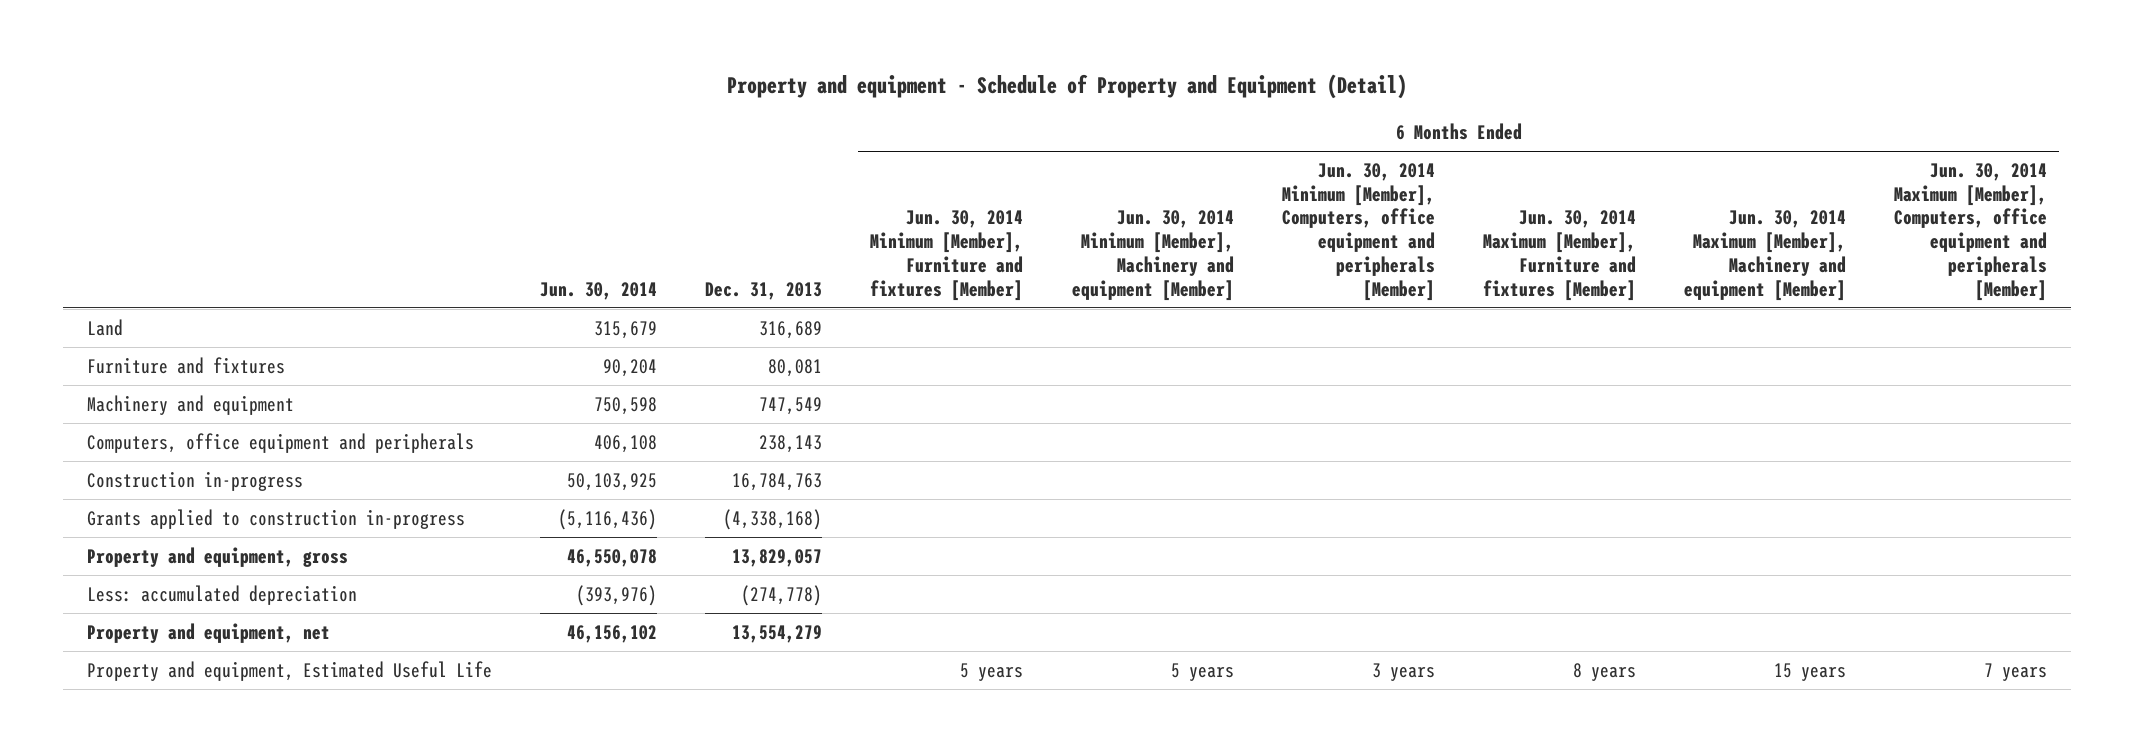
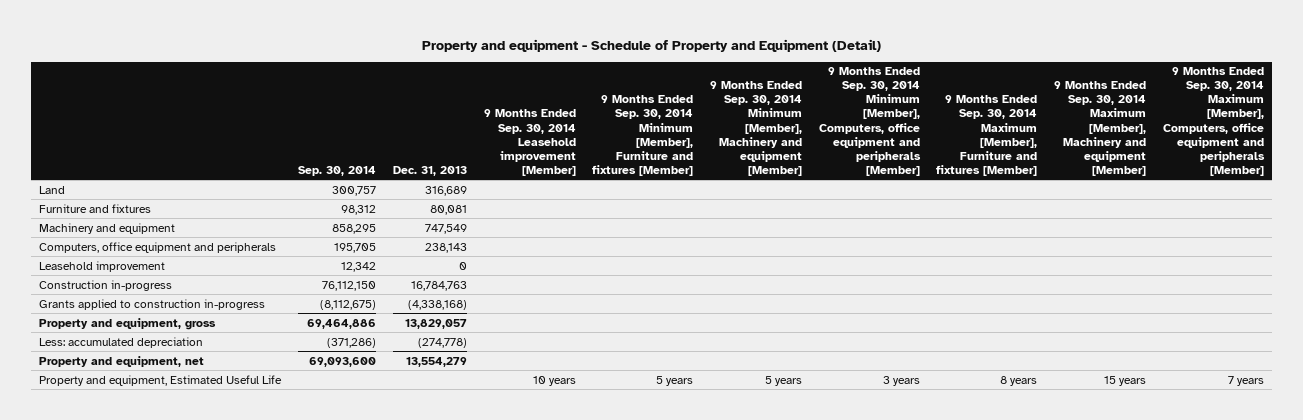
- | Jun. 30, 2014 | Dec. 31, 2013 | 6 Months Ended Jun. 30, 2014 Minimum [Member], Furniture and fixtures [Member] | 6 Months Ended Jun. 30, 2014 Minimum [Member], Machinery and equipment [Member] | 6 Months Ended Jun. 30, 2014 Minimum [Member], Computers, office equipment and peripherals [Member] | 6 Months Ended Jun. 30, 2014 Maximum [Member], Furniture and fixtures [Member] | 6 Months Ended Jun. 30, 2014 Maximum [Member], Machinery and equipment [Member] | 6 Months Ended Jun. 30, 2014 Maximum [Member], Computers, office equipment and peripherals [Member]
+ | Sep. 30, 2014 | Dec. 31, 2013 | 9 Months Ended Sep. 30, 2014 Leasehold improvement [Member] | 9 Months Ended Sep. 30, 2014 Minimum [Member], Furniture and fixtures [Member] | 9 Months Ended Sep. 30, 2014 Minimum [Member], Machinery and equipment [Member] | 9 Months Ended Sep. 30, 2014 Minimum [Member], Computers, office equipment and peripherals [Member] | 9 Months Ended Sep. 30, 2014 Maximum [Member], Furniture and fixtures [Member] | 9 Months Ended Sep. 30, 2014 Maximum [Member], Machinery and equipment [Member] | 9 Months Ended Sep. 30, 2014 Maximum [Member], Computers, office equipment and peripherals [Member]
+ Leasehold improvement | 12,342 | 0 | | | | | | |

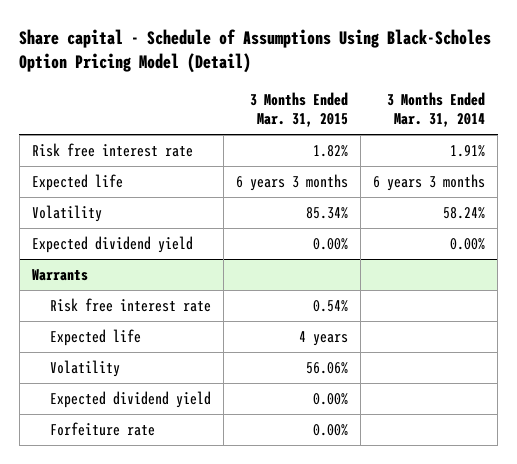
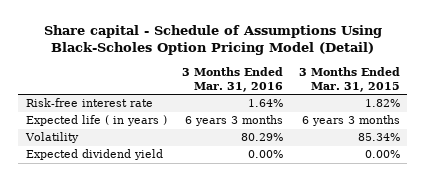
- | 3 Months Ended Mar. 31, 2015 | 3 Months Ended Mar. 31, 2014
+ | 3 Months Ended Mar. 31, 2016 | 3 Months Ended Mar. 31, 2015
- Risk free interest rate | 1.82% | 1.91%
- Expected life | 6 years 3 months | 6 years 3 months
+ Risk-free interest rate | 1.64% | 1.82%
+ Expected life ( in years ) | 6 years 3 months | 6 years 3 months
- Warrants
- Risk free interest rate | 0.54% |
- Expected life | 4 years |
- Volatility | 56.06% |
- Expected dividend yield | 0.00% |
- Forfeiture rate | 0.00% |

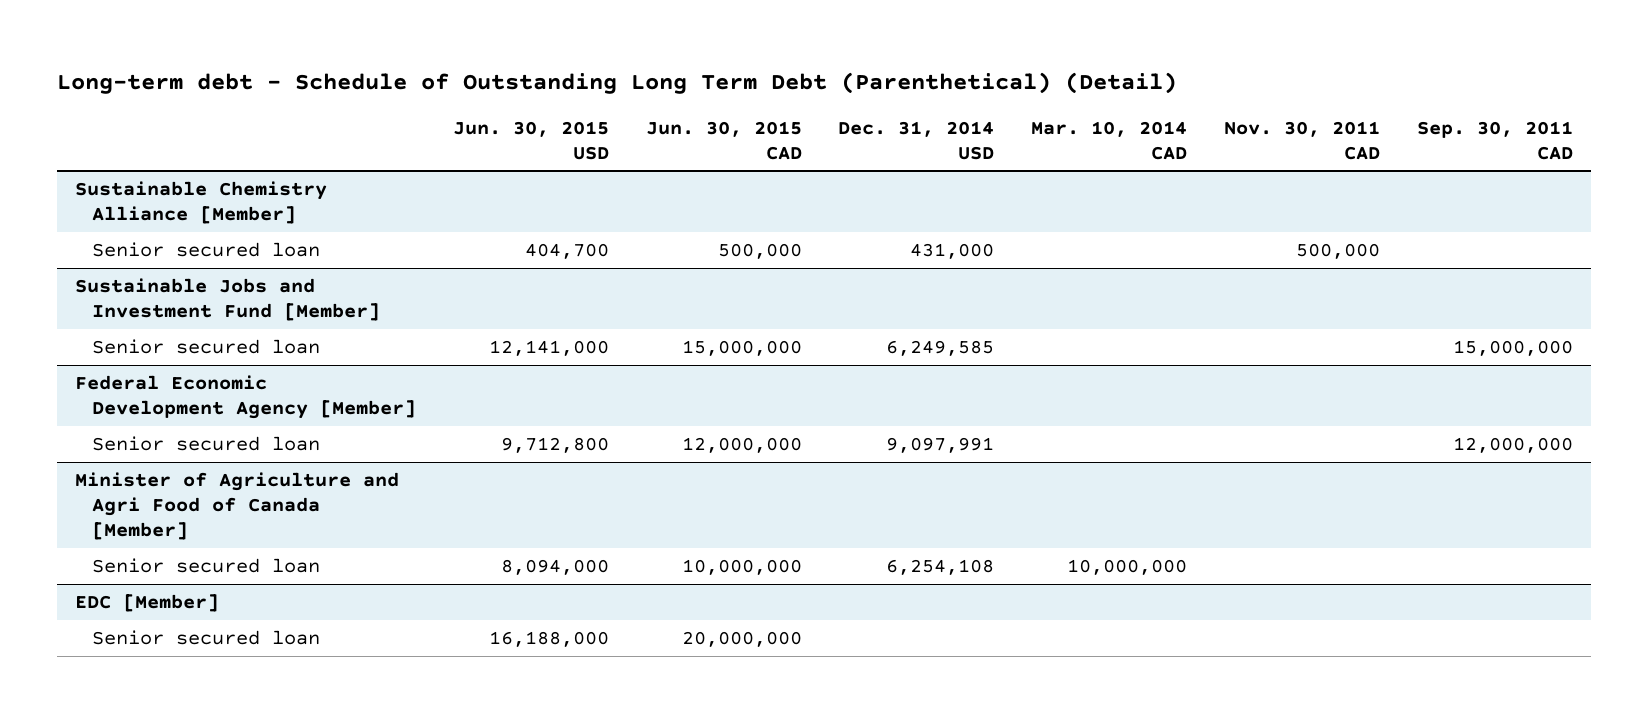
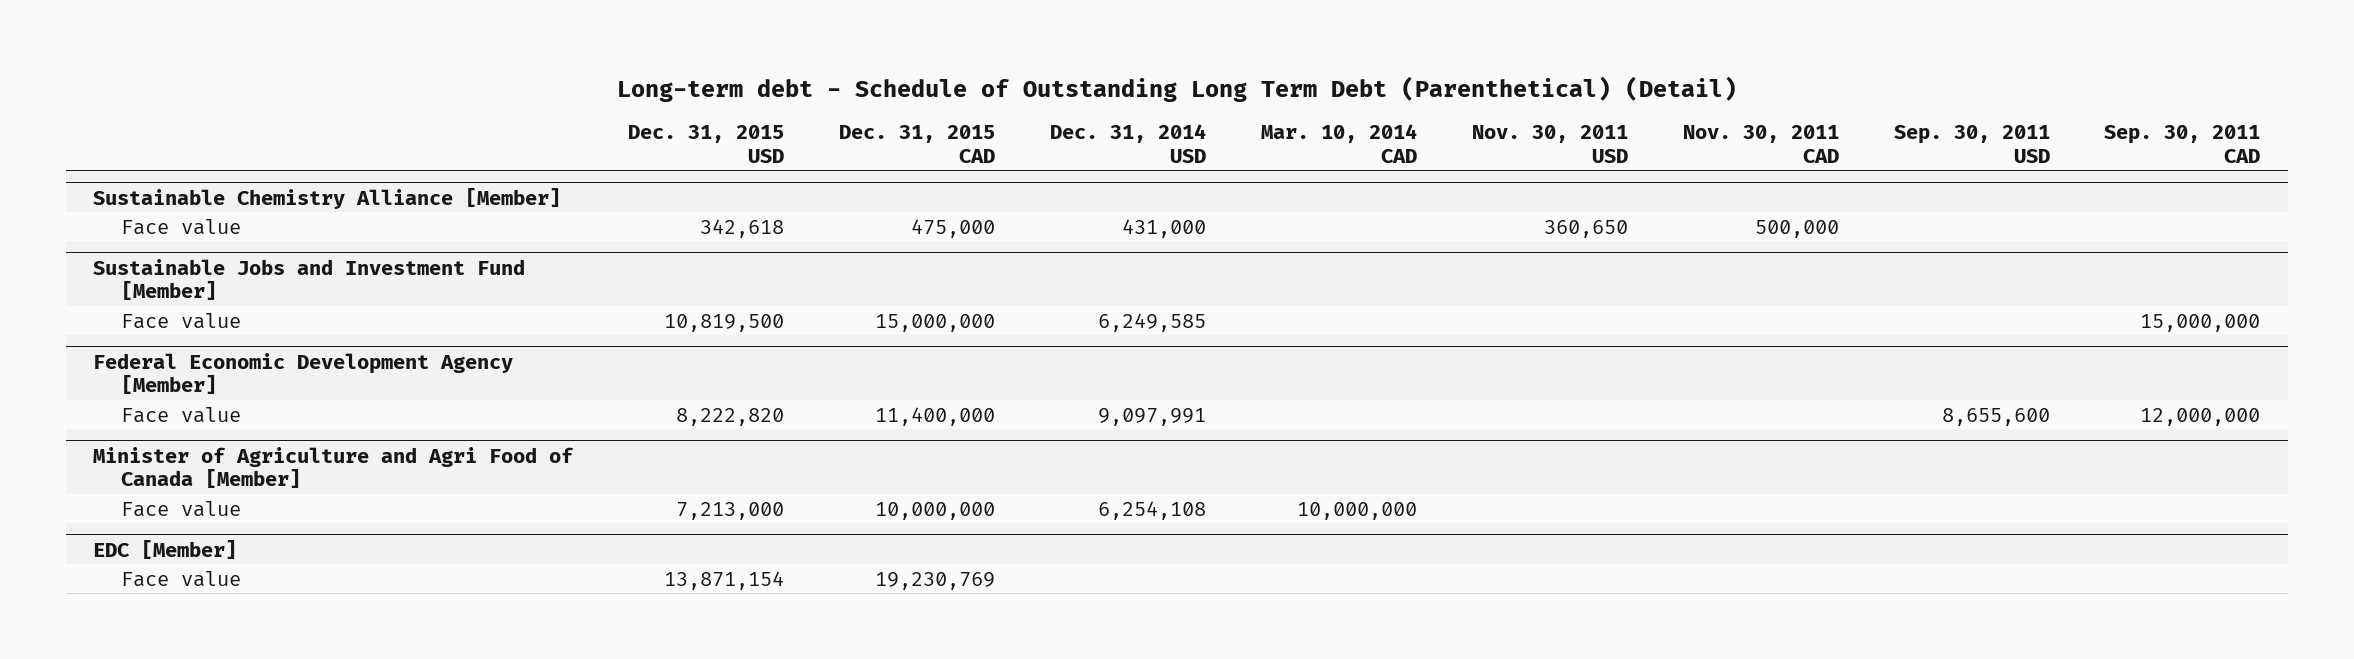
- | Jun. 30, 2015 USD | Jun. 30, 2015 CAD | Dec. 31, 2014 USD | Mar. 10, 2014 CAD | Nov. 30, 2011 CAD | Sep. 30, 2011 CAD
+ | Dec. 31, 2015 USD | Dec. 31, 2015 CAD | Dec. 31, 2014 USD | Mar. 10, 2014 CAD | Nov. 30, 2011 USD | Nov. 30, 2011 CAD | Sep. 30, 2011 USD | Sep. 30, 2011 CAD
@ Sustainable Chemistry Alliance [Member]
- Senior secured loan | 404,700 | 500,000 | 431,000 | | 500,000 |
+ Face value | 342,618 | 475,000 | 431,000 | | 360,650 | 500,000 | |
@ Sustainable Jobs and Investment Fund [Member]
- Senior secured loan | 12,141,000 | 15,000,000 | 6,249,585 | | | 15,000,000
+ Face value | 10,819,500 | 15,000,000 | 6,249,585 | | | | | 15,000,000
@ Federal Economic Development Agency [Member]
- Senior secured loan | 9,712,800 | 12,000,000 | 9,097,991 | | | 12,000,000
+ Face value | 8,222,820 | 11,400,000 | 9,097,991 | | | | 8,655,600 | 12,000,000
@ Minister of Agriculture and Agri Food of Canada [Member]
- Senior secured loan | 8,094,000 | 10,000,000 | 6,254,108 | 10,000,000 | |
+ Face value | 7,213,000 | 10,000,000 | 6,254,108 | 10,000,000 | | | |
@ EDC [Member]
- Senior secured loan | 16,188,000 | 20,000,000 | | | |
+ Face value | 13,871,154 | 19,230,769 | | | | | |

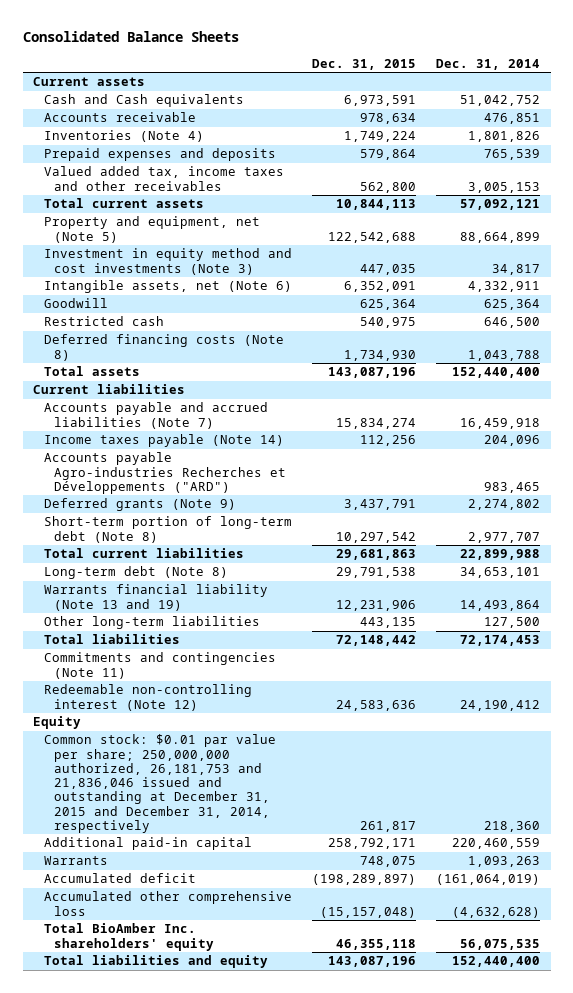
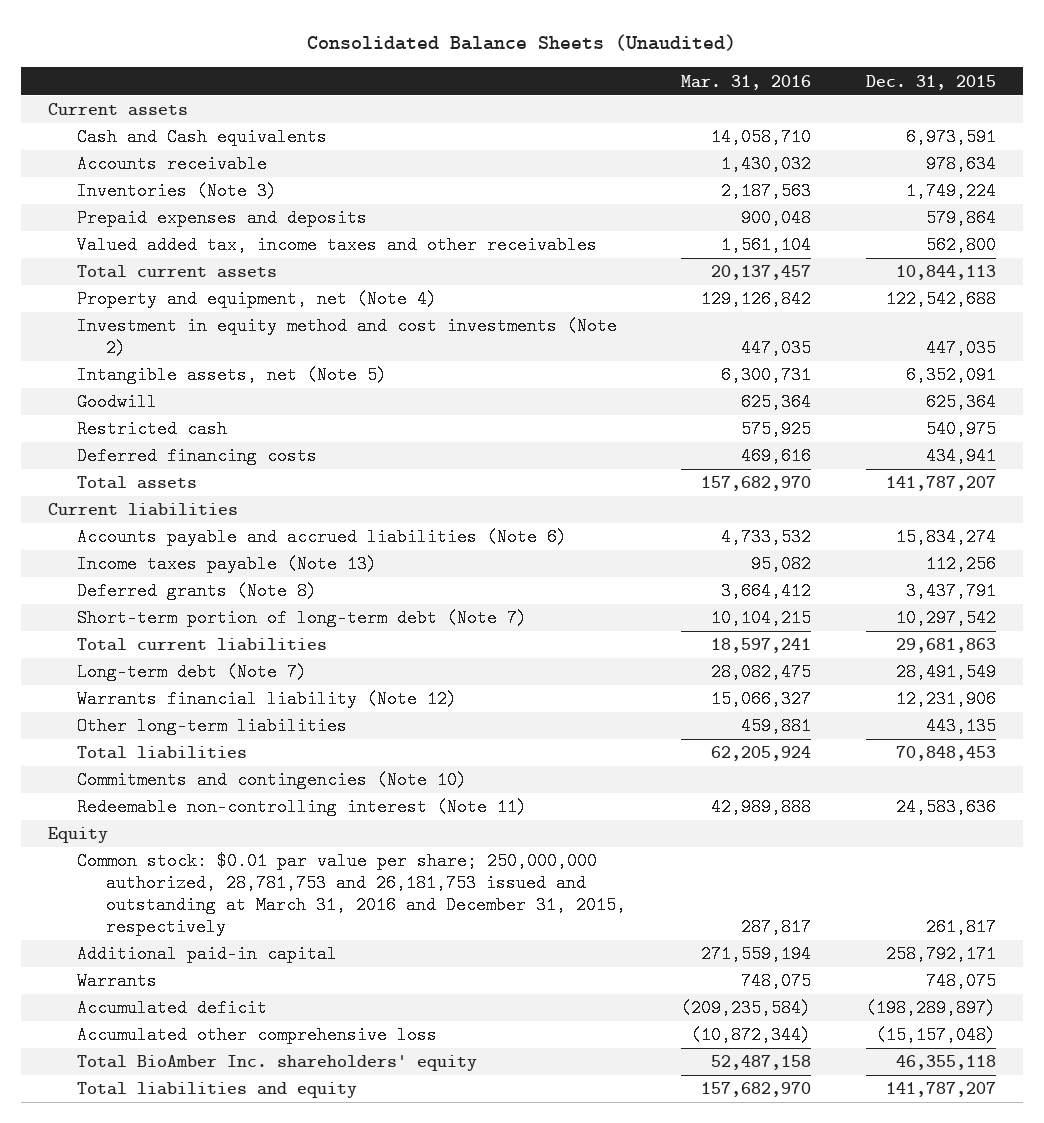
- Consolidated Balance Sheets
+ Consolidated Balance Sheets (Unaudited)
- | Dec. 31, 2015 | Dec. 31, 2014
+ | Mar. 31, 2016 | Dec. 31, 2015
- Inventories (Note 4) | 1,749,224 | 1,801,826
+ Inventories (Note 3) | 2,187,563 | 1,749,224
- Property and equipment, net (Note 5) | 122,542,688 | 88,664,899
- Investment in equity method and cost investments (Note 3) | 447,035 | 34,817
- Intangible assets, net (Note 6) | 6,352,091 | 4,332,911
+ Property and equipment, net (Note 4) | 129,126,842 | 122,542,688
+ Investment in equity method and cost investments (Note 2) | 447,035 | 447,035
+ Intangible assets, net (Note 5) | 6,300,731 | 6,352,091
- Deferred financing costs (Note 8) | 1,734,930 | 1,043,788
- Total assets | 143,087,196 | 152,440,400
+ Deferred financing costs | 469,616 | 434,941
+ Total assets | 157,682,970 | 141,787,207
- Accounts payable and accrued liabilities (Note 7) | 15,834,274 | 16,459,918
- Income taxes payable (Note 14) | 112,256 | 204,096
- Accounts payable Agro-industries Recherches et Développements ("ARD") | | 983,465
- Deferred grants (Note 9) | 3,437,791 | 2,274,802
- Short-term portion of long-term debt (Note 8) | 10,297,542 | 2,977,707
+ Accounts payable and accrued liabilities (Note 6) | 4,733,532 | 15,834,274
+ Income taxes payable (Note 13) | 95,082 | 112,256
+ Deferred grants (Note 8) | 3,664,412 | 3,437,791
+ Short-term portion of long-term debt (Note 7) | 10,104,215 | 10,297,542
- Long-term debt (Note 8) | 29,791,538 | 34,653,101
- Warrants financial liability (Note 13 and 19) | 12,231,906 | 14,493,864
+ Long-term debt (Note 7) | 28,082,475 | 28,491,549
+ Warrants financial liability (Note 12) | 15,066,327 | 12,231,906
- Total liabilities | 72,148,442 | 72,174,453
- Commitments and contingencies (Note 11)
- Redeemable non-controlling interest (Note 12) | 24,583,636 | 24,190,412
+ Total liabilities | 62,205,924 | 70,848,453
+ Commitments and contingencies (Note 10)
+ Redeemable non-controlling interest (Note 11) | 42,989,888 | 24,583,636
- Common stock: $0.01 par value per share; 250,000,000 authorized, 26,181,753 and 21,836,046 issued and outstanding at December 31, 2015 and December 31, 2014, respectively | 261,817 | 218,360
+ Common stock: $0.01 par value per share; 250,000,000 authorized, 28,781,753 and 26,181,753 issued and outstanding at March 31, 2016 and December 31, 2015, respectively | 287,817 | 261,817
- Total liabilities and equity | 143,087,196 | 152,440,400
+ Total liabilities and equity | 157,682,970 | 141,787,207

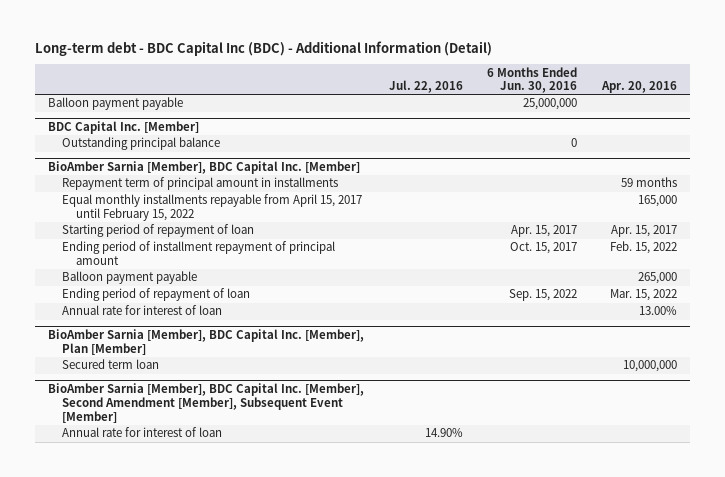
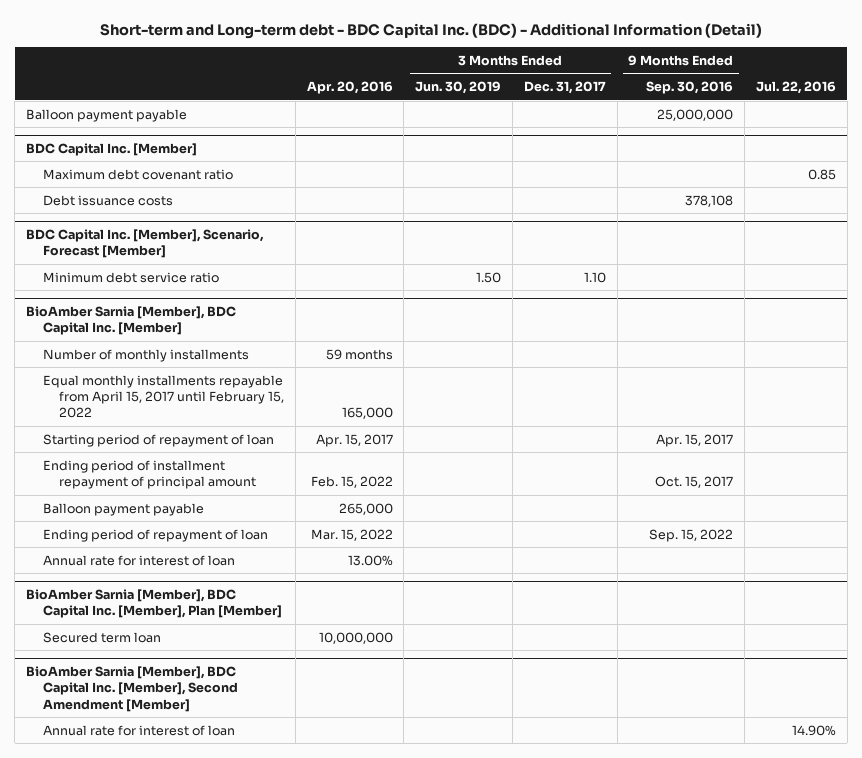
- Long-term debt - BDC Capital Inc (BDC) - Additional Information (Detail)
+ Short-term and Long-term debt - BDC Capital Inc. (BDC) - Additional Information (Detail)
- | Jul. 22, 2016 | 6 Months Ended Jun. 30, 2016 | Apr. 20, 2016
+ | Apr. 20, 2016 | 3 Months Ended Jun. 30, 2019 | 3 Months Ended Dec. 31, 2017 | 9 Months Ended Sep. 30, 2016 | Jul. 22, 2016
@ BDC Capital Inc. [Member]
- Outstanding principal balance | | 0 |
+ Maximum debt covenant ratio | | | | | 0.85
+ Debt issuance costs | | | | 378,108 |
+ BDC Capital Inc. [Member], Scenario, Forecast [Member]
+ Minimum debt service ratio | | 1.50 | 1.10 | |
@ BioAmber Sarnia [Member], BDC Capital Inc. [Member]
- Repayment term of principal amount in installments | | | 59 months
+ Number of monthly installments | 59 months | | | |
- BioAmber Sarnia [Member], BDC Capital Inc. [Member], Second Amendment [Member], Subsequent Event [Member]
+ BioAmber Sarnia [Member], BDC Capital Inc. [Member], Second Amendment [Member]

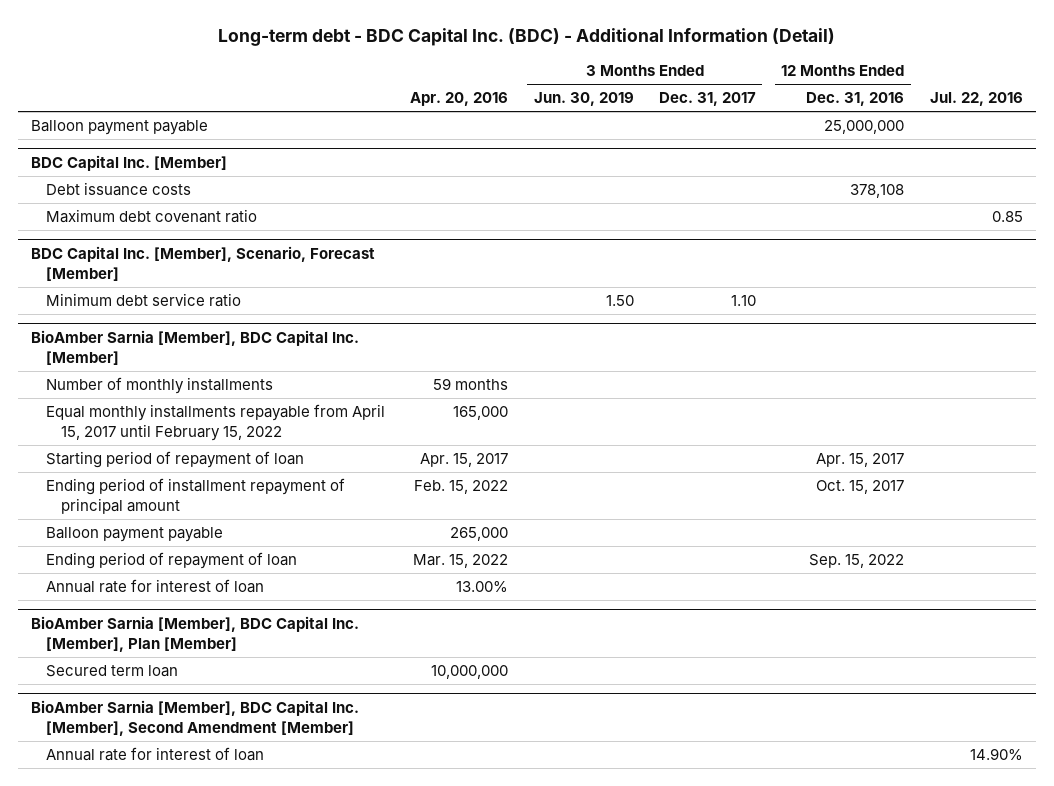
- Short-term and Long-term debt - BDC Capital Inc. (BDC) - Additional Information (Detail)
+ Long-term debt - BDC Capital Inc. (BDC) - Additional Information (Detail)
- | Apr. 20, 2016 | 3 Months Ended Jun. 30, 2019 | 3 Months Ended Dec. 31, 2017 | 9 Months Ended Sep. 30, 2016 | Jul. 22, 2016
+ | Apr. 20, 2016 | 3 Months Ended Jun. 30, 2019 | 3 Months Ended Dec. 31, 2017 | 12 Months Ended Dec. 31, 2016 | Jul. 22, 2016
@ BDC Capital Inc. [Member]
moved down: Maximum debt covenant ratio | | | | | 0.85

